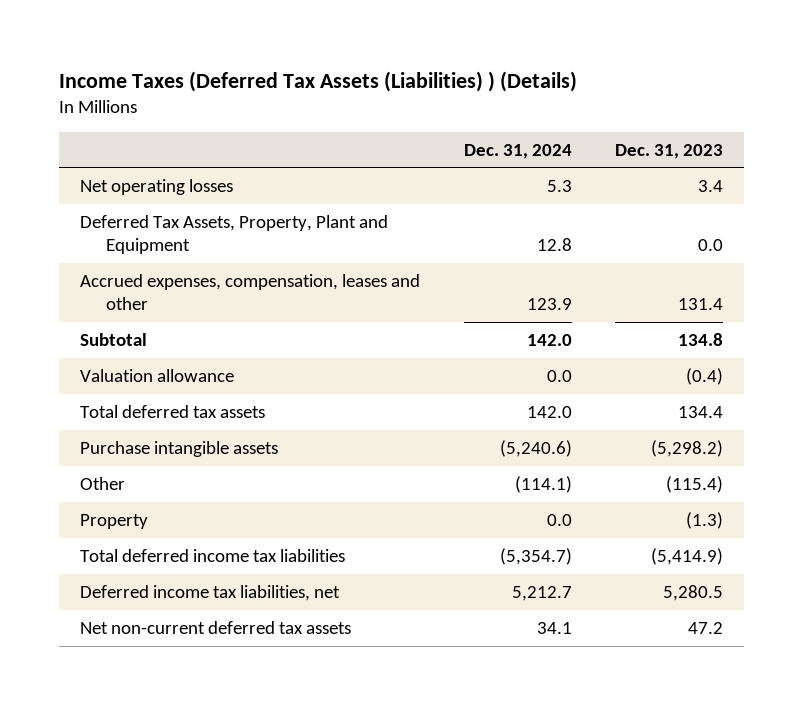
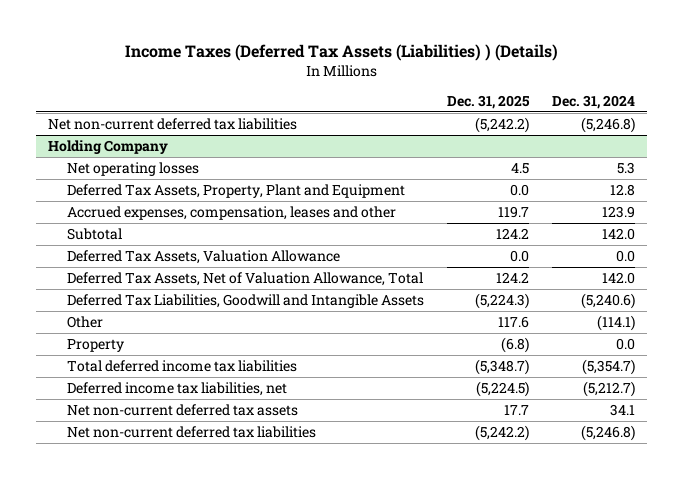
- | Dec. 31, 2024 | Dec. 31, 2023
+ | Dec. 31, 2025 | Dec. 31, 2024
+ Net non-current deferred tax liabilities | (5,242.2) | (5,246.8)
+ Holding Company
- Valuation allowance | 0.0 | (0.4)
- Total deferred tax assets | 142.0 | 134.4
- Purchase intangible assets | (5,240.6) | (5,298.2)
+ Deferred Tax Assets, Valuation Allowance | 0.0 | 0.0
+ Deferred Tax Assets, Net of Valuation Allowance, Total | 124.2 | 142.0
+ Deferred Tax Liabilities, Goodwill and Intangible Assets | (5,224.3) | (5,240.6)
- Deferred income tax liabilities, net | 5,212.7 | 5,280.5
+ Deferred income tax liabilities, net | (5,224.5) | (5,212.7)
+ Net non-current deferred tax liabilities | (5,242.2) | (5,246.8)

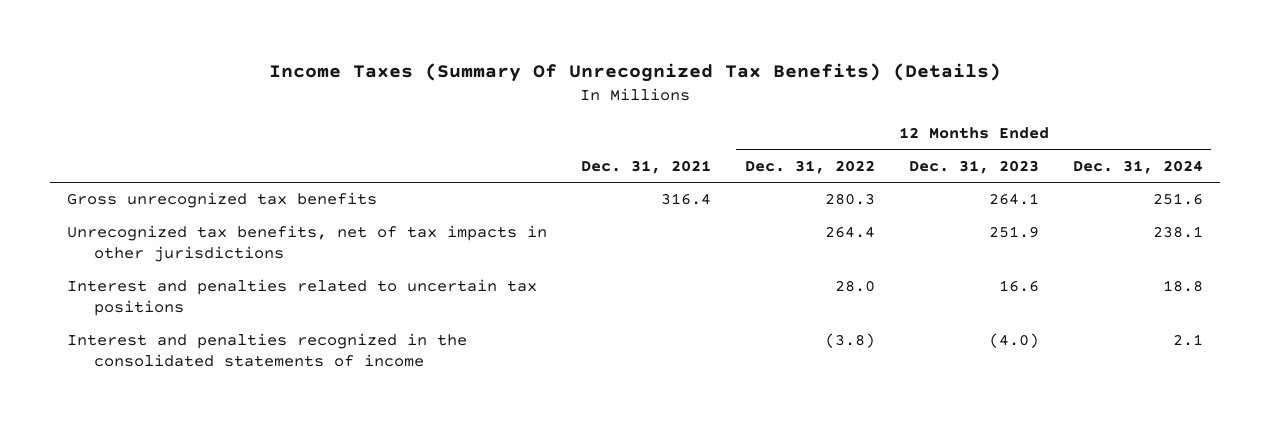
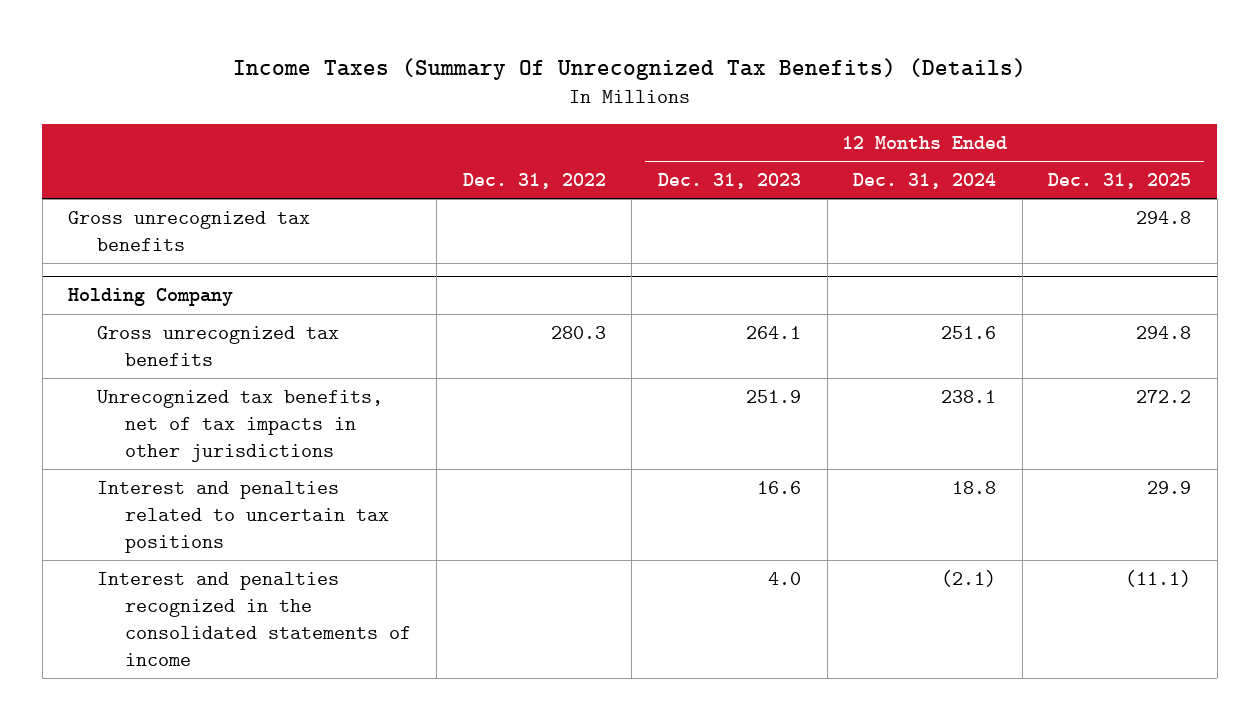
- | Dec. 31, 2021 | 12 Months Ended Dec. 31, 2022 | 12 Months Ended Dec. 31, 2023 | 12 Months Ended Dec. 31, 2024
+ | Dec. 31, 2022 | 12 Months Ended Dec. 31, 2023 | 12 Months Ended Dec. 31, 2024 | 12 Months Ended Dec. 31, 2025
+ Gross unrecognized tax benefits | | | | 294.8
+ Holding Company
- Interest and penalties recognized in the consolidated statements of income | | (3.8) | (4.0) | 2.1
+ Interest and penalties recognized in the consolidated statements of income | | 4.0 | (2.1) | (11.1)

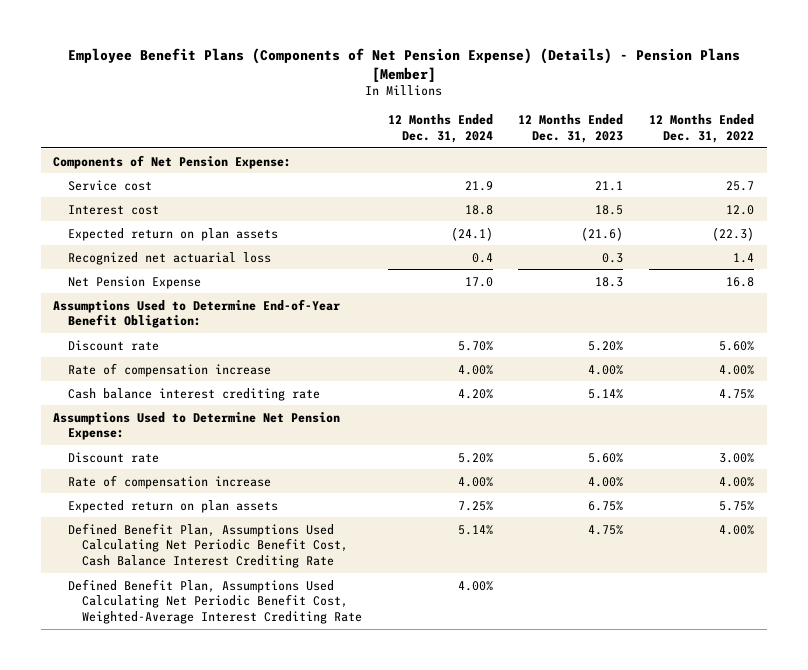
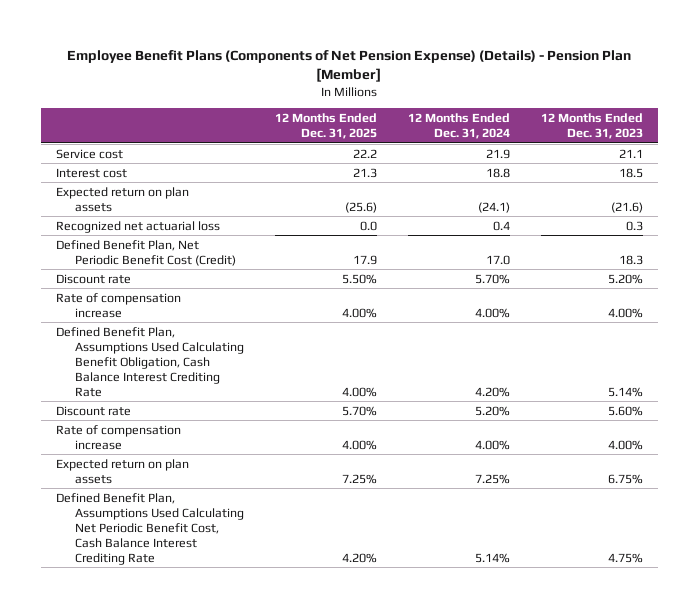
- Employee Benefit Plans (Components of Net Pension Expense) (Details) - Pension Plans [Member]
+ Employee Benefit Plans (Components of Net Pension Expense) (Details) - Pension Plan [Member]
- | 12 Months Ended Dec. 31, 2024 | 12 Months Ended Dec. 31, 2023 | 12 Months Ended Dec. 31, 2022
+ | 12 Months Ended Dec. 31, 2025 | 12 Months Ended Dec. 31, 2024 | 12 Months Ended Dec. 31, 2023
- Components of Net Pension Expense:
- Net Pension Expense | 17.0 | 18.3 | 16.8
- Assumptions Used to Determine End-of-Year Benefit Obligation:
+ Defined Benefit Plan, Net Periodic Benefit Cost (Credit) | 17.9 | 17.0 | 18.3
- Cash balance interest crediting rate | 4.20% | 5.14% | 4.75%
- Assumptions Used to Determine Net Pension Expense:
+ Defined Benefit Plan, Assumptions Used Calculating Benefit Obligation, Cash Balance Interest Crediting Rate | 4.00% | 4.20% | 5.14%
- Defined Benefit Plan, Assumptions Used Calculating Net Periodic Benefit Cost, Weighted-Average Interest Crediting Rate | 4.00% | |

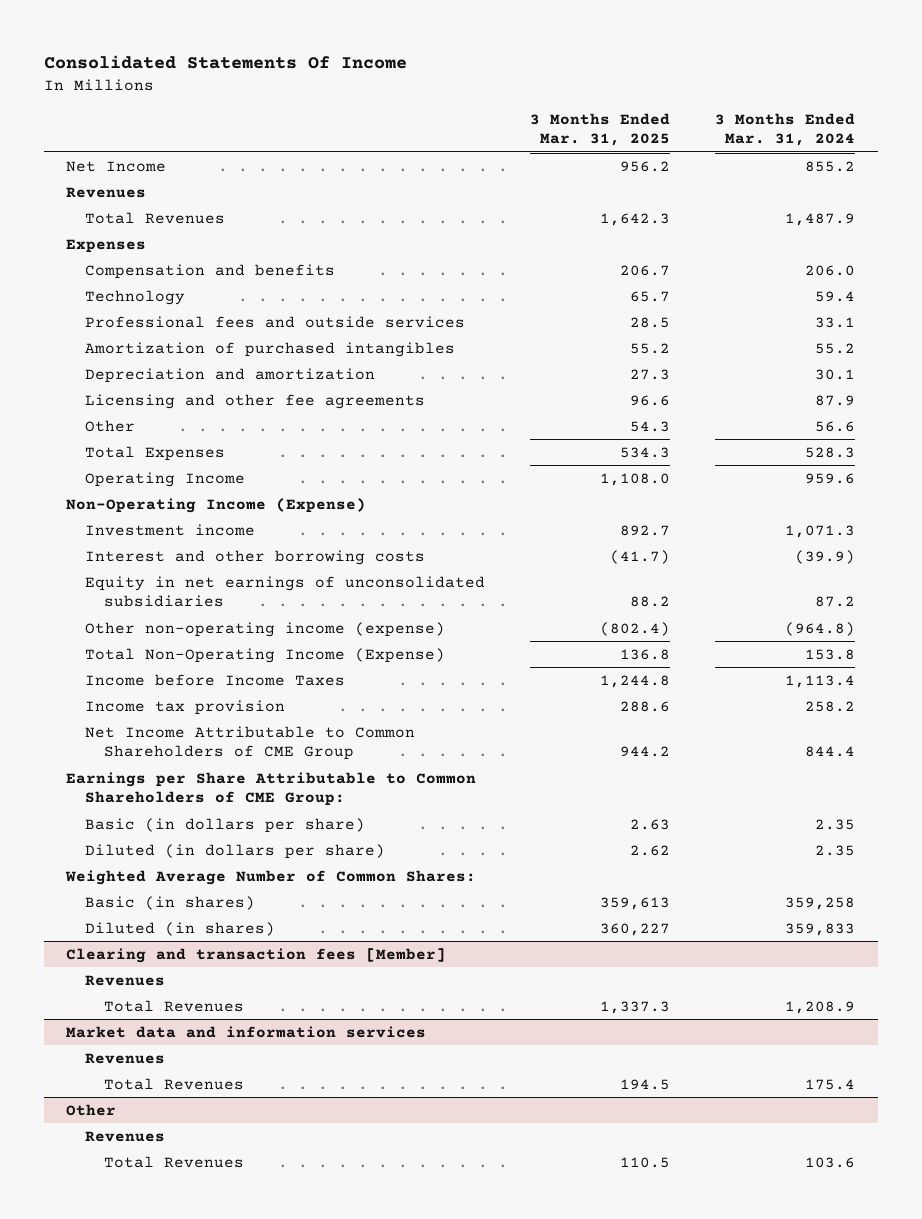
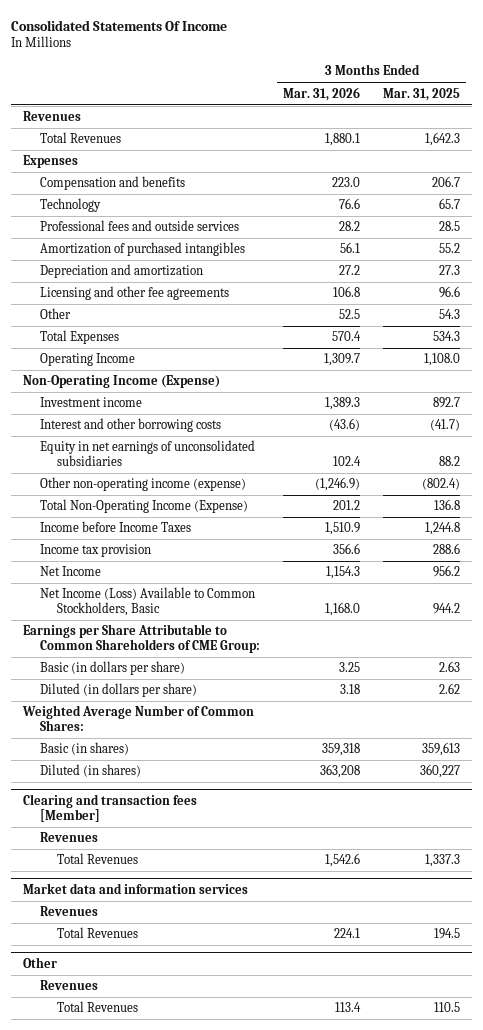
- | 3 Months Ended Mar. 31, 2025 | 3 Months Ended Mar. 31, 2024
+ | 3 Months Ended Mar. 31, 2026 | 3 Months Ended Mar. 31, 2025
- Net Income Attributable to Common Shareholders of CME Group | 944.2 | 844.4
moved down: Net Income | 1,154.3 | 956.2
+ Net Income (Loss) Available to Common Stockholders, Basic | 1,168.0 | 944.2

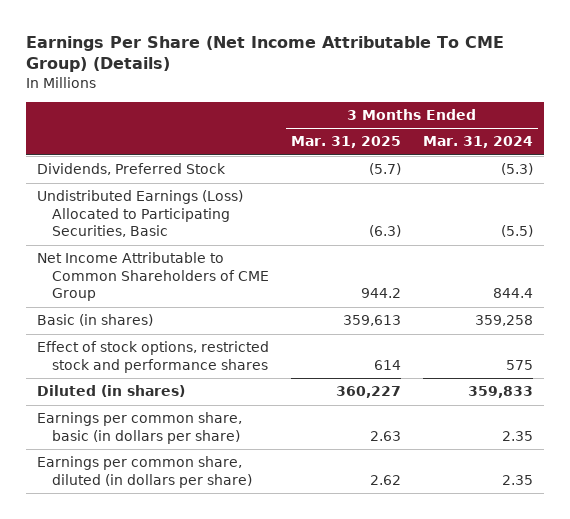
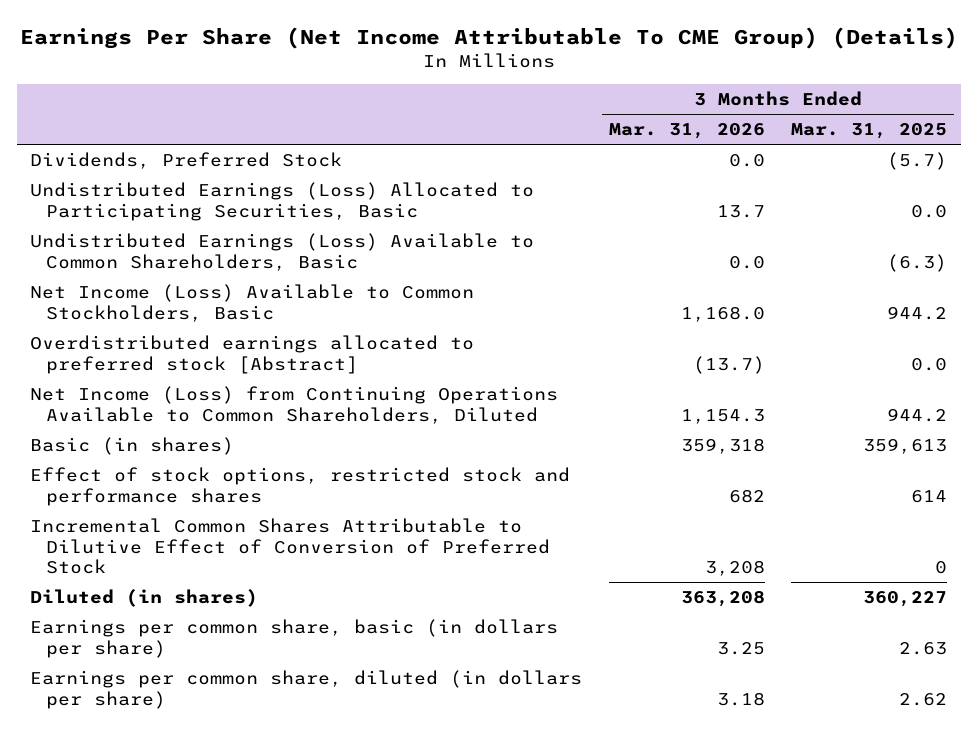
- | 3 Months Ended Mar. 31, 2025 | 3 Months Ended Mar. 31, 2024
+ | 3 Months Ended Mar. 31, 2026 | 3 Months Ended Mar. 31, 2025
- Undistributed Earnings (Loss) Allocated to Participating Securities, Basic | (6.3) | (5.5)
- Net Income Attributable to Common Shareholders of CME Group | 944.2 | 844.4
+ Undistributed Earnings (Loss) Allocated to Participating Securities, Basic | 13.7 | 0.0
+ Undistributed Earnings (Loss) Available to Common Shareholders, Basic | 0.0 | (6.3)
+ Net Income (Loss) Available to Common Stockholders, Basic | 1,168.0 | 944.2
+ Overdistributed earnings allocated to preferred stock [Abstract] | (13.7) | 0.0
+ Net Income (Loss) from Continuing Operations Available to Common Shareholders, Diluted | 1,154.3 | 944.2
+ Incremental Common Shares Attributable to Dilutive Effect of Conversion of Preferred Stock | 3,208 | 0

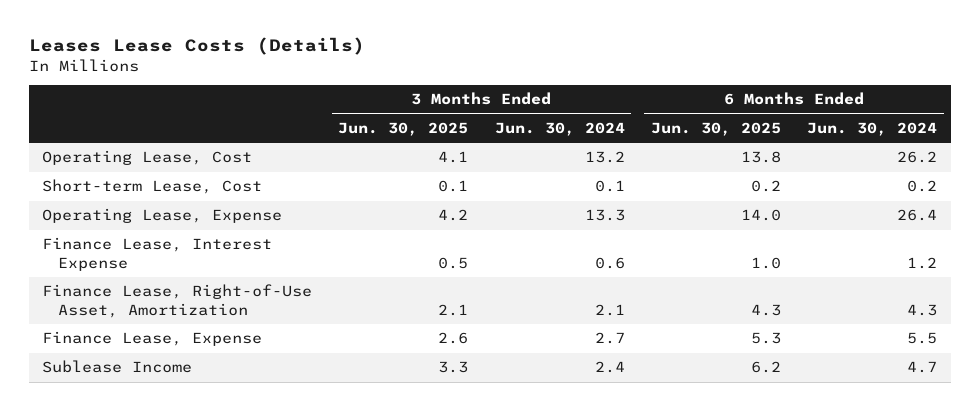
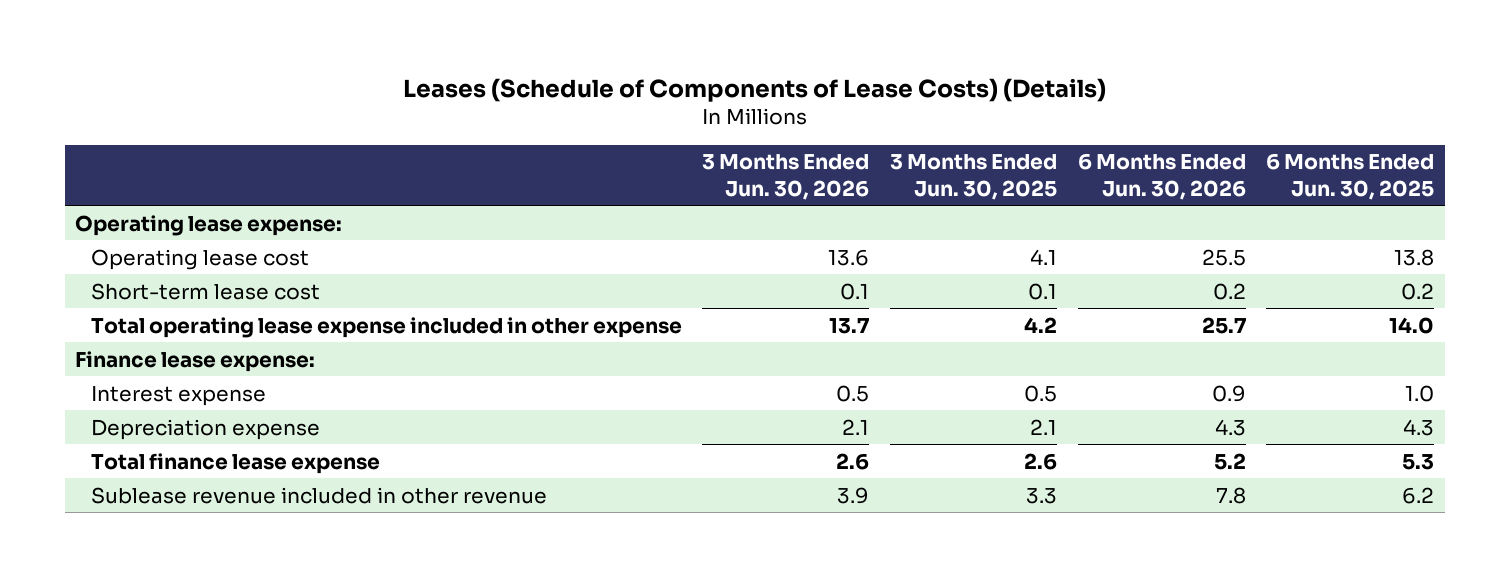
- Leases Lease Costs (Details)
+ Leases (Schedule of Components of Lease Costs) (Details)
- | 3 Months Ended Jun. 30, 2025 | 3 Months Ended Jun. 30, 2024 | 6 Months Ended Jun. 30, 2025 | 6 Months Ended Jun. 30, 2024
+ | 3 Months Ended Jun. 30, 2026 | 3 Months Ended Jun. 30, 2025 | 6 Months Ended Jun. 30, 2026 | 6 Months Ended Jun. 30, 2025
- Operating Lease, Cost | 4.1 | 13.2 | 13.8 | 26.2
- Short-term Lease, Cost | 0.1 | 0.1 | 0.2 | 0.2
- Operating Lease, Expense | 4.2 | 13.3 | 14.0 | 26.4
- Finance Lease, Interest Expense | 0.5 | 0.6 | 1.0 | 1.2
- Finance Lease, Right-of-Use Asset, Amortization | 2.1 | 2.1 | 4.3 | 4.3
- Finance Lease, Expense | 2.6 | 2.7 | 5.3 | 5.5
- Sublease Income | 3.3 | 2.4 | 6.2 | 4.7
+ Operating lease expense:
+ Operating lease cost | 13.6 | 4.1 | 25.5 | 13.8
+ Short-term lease cost | 0.1 | 0.1 | 0.2 | 0.2
+ Total operating lease expense included in other expense | 13.7 | 4.2 | 25.7 | 14.0
+ Finance lease expense:
+ Interest expense | 0.5 | 0.5 | 0.9 | 1.0
+ Depreciation expense | 2.1 | 2.1 | 4.3 | 4.3
+ Total finance lease expense | 2.6 | 2.6 | 5.2 | 5.3
+ Sublease revenue included in other revenue | 3.9 | 3.3 | 7.8 | 6.2

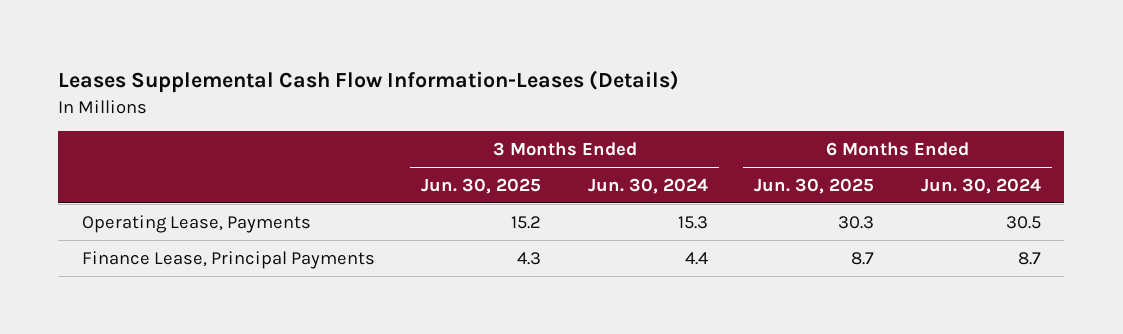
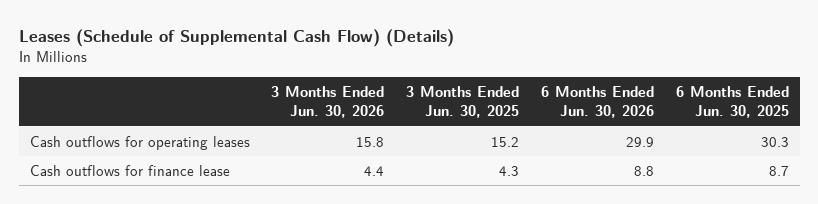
- Leases Supplemental Cash Flow Information-Leases (Details)
+ Leases (Schedule of Supplemental Cash Flow) (Details)
- | 3 Months Ended Jun. 30, 2025 | 3 Months Ended Jun. 30, 2024 | 6 Months Ended Jun. 30, 2025 | 6 Months Ended Jun. 30, 2024
+ | 3 Months Ended Jun. 30, 2026 | 3 Months Ended Jun. 30, 2025 | 6 Months Ended Jun. 30, 2026 | 6 Months Ended Jun. 30, 2025
- Operating Lease, Payments | 15.2 | 15.3 | 30.3 | 30.5
- Finance Lease, Principal Payments | 4.3 | 4.4 | 8.7 | 8.7
+ Cash outflows for operating leases | 15.8 | 15.2 | 29.9 | 30.3
+ Cash outflows for finance lease | 4.4 | 4.3 | 8.8 | 8.7

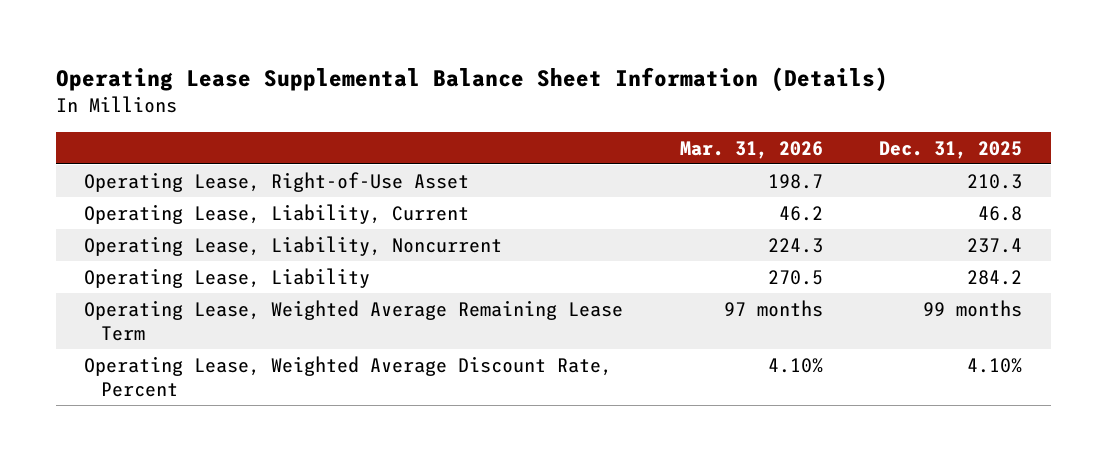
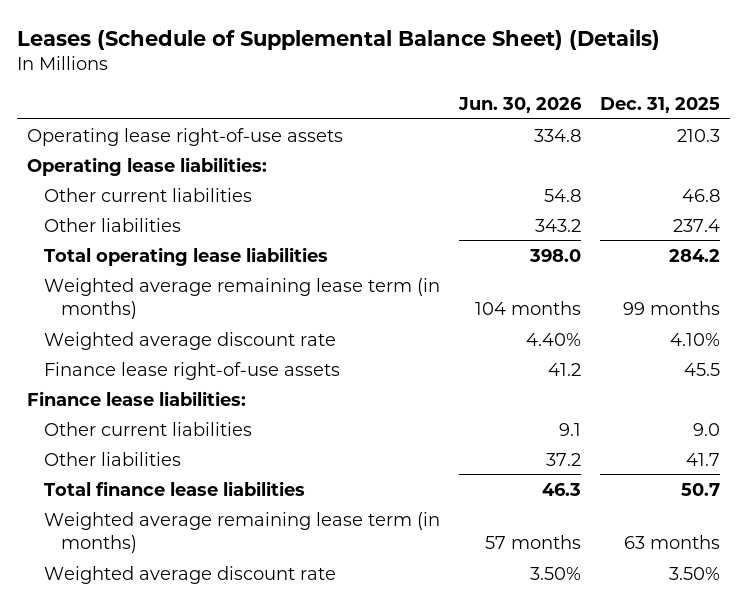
- Operating Lease Supplemental Balance Sheet Information (Details)
+ Leases (Schedule of Supplemental Balance Sheet) (Details)
- | Mar. 31, 2026 | Dec. 31, 2025
+ | Jun. 30, 2026 | Dec. 31, 2025
- Operating Lease, Right-of-Use Asset | 198.7 | 210.3
- Operating Lease, Liability, Current | 46.2 | 46.8
- Operating Lease, Liability, Noncurrent | 224.3 | 237.4
- Operating Lease, Liability | 270.5 | 284.2
- Operating Lease, Weighted Average Remaining Lease Term | 97 months | 99 months
- Operating Lease, Weighted Average Discount Rate, Percent | 4.10% | 4.10%
+ Operating lease right-of-use assets | 334.8 | 210.3
+ Operating lease liabilities:
+ Other current liabilities | 54.8 | 46.8
+ Other liabilities | 343.2 | 237.4
+ Total operating lease liabilities | 398.0 | 284.2
+ Weighted average remaining lease term (in months) | 104 months | 99 months
+ Weighted average discount rate | 4.40% | 4.10%
+ Finance lease right-of-use assets | 41.2 | 45.5
+ Finance lease liabilities:
+ Other current liabilities | 9.1 | 9.0
+ Other liabilities | 37.2 | 41.7
+ Total finance lease liabilities | 46.3 | 50.7
+ Weighted average remaining lease term (in months) | 57 months | 63 months
+ Weighted average discount rate | 3.50% | 3.50%

